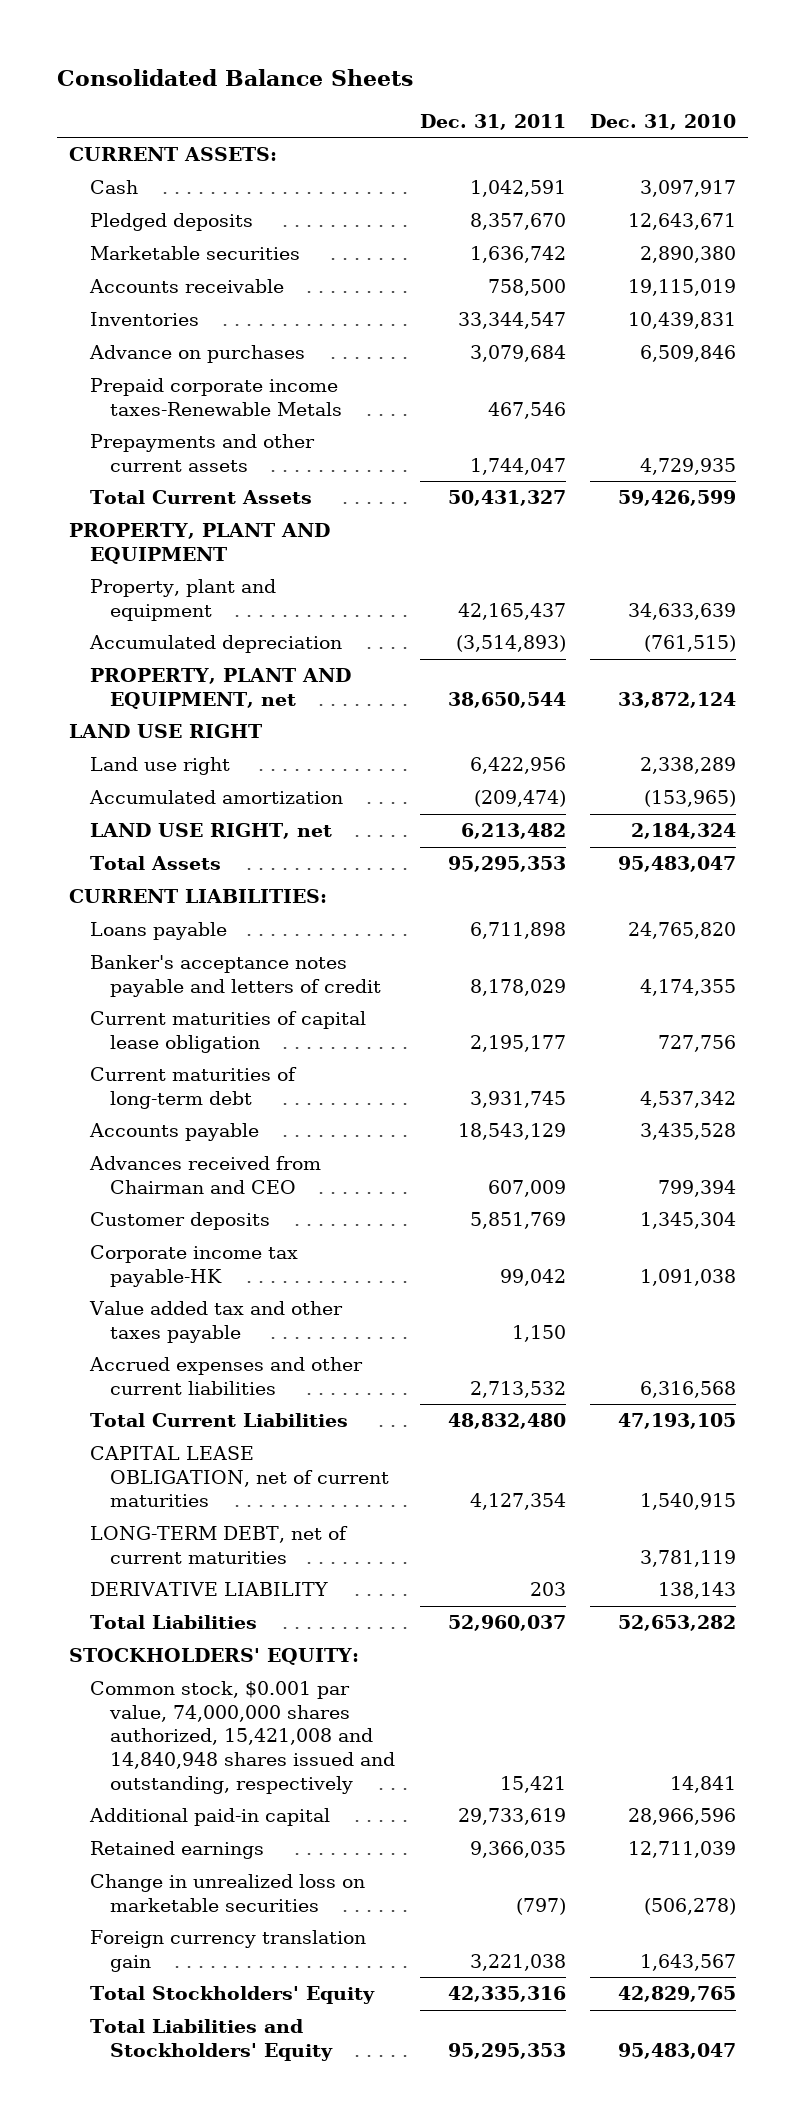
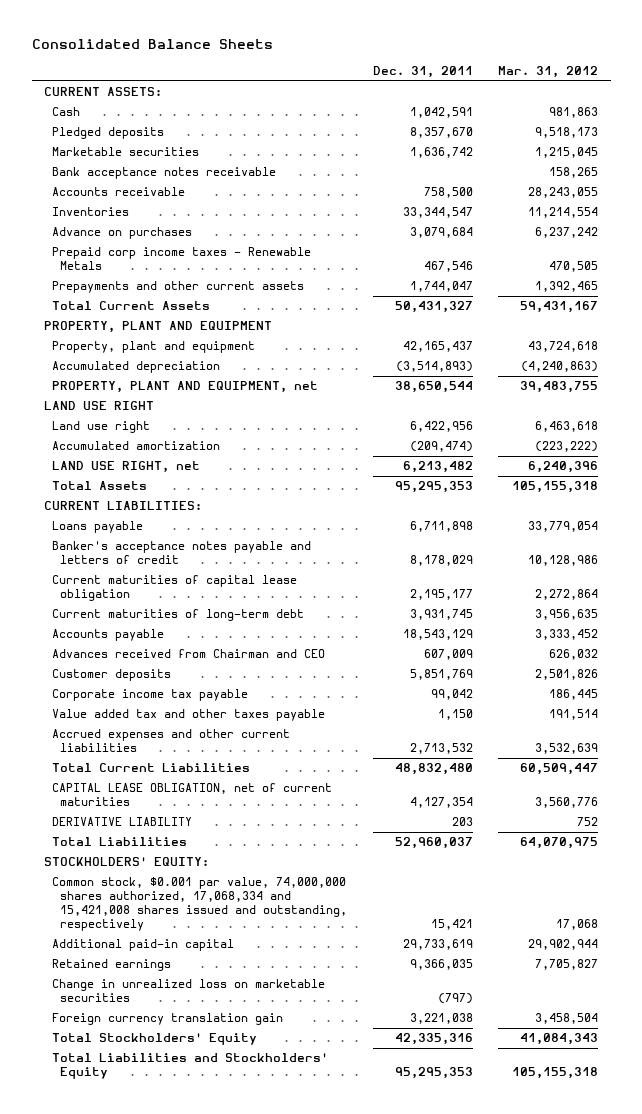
- | Dec. 31, 2011 | Dec. 31, 2010
+ | Dec. 31, 2011 | Mar. 31, 2012
+ Bank acceptance notes receivable | | 158,265
- Prepaid corporate income taxes-Renewable Metals | 467,546 |
+ Prepaid corp income taxes - Renewable Metals | 467,546 | 470,505
- Corporate income tax payable-HK | 99,042 | 1,091,038
+ Corporate income tax payable | 99,042 | 186,445
- LONG-TERM DEBT, net of current maturities | | 3,781,119
- Common stock, $0.001 par value, 74,000,000 shares authorized, 15,421,008 and 14,840,948 shares issued and outstanding, respectively | 15,421 | 14,841
+ Common stock, $0.001 par value, 74,000,000 shares authorized, 17,068,334 and 15,421,008 shares issued and outstanding, respectively | 15,421 | 17,068

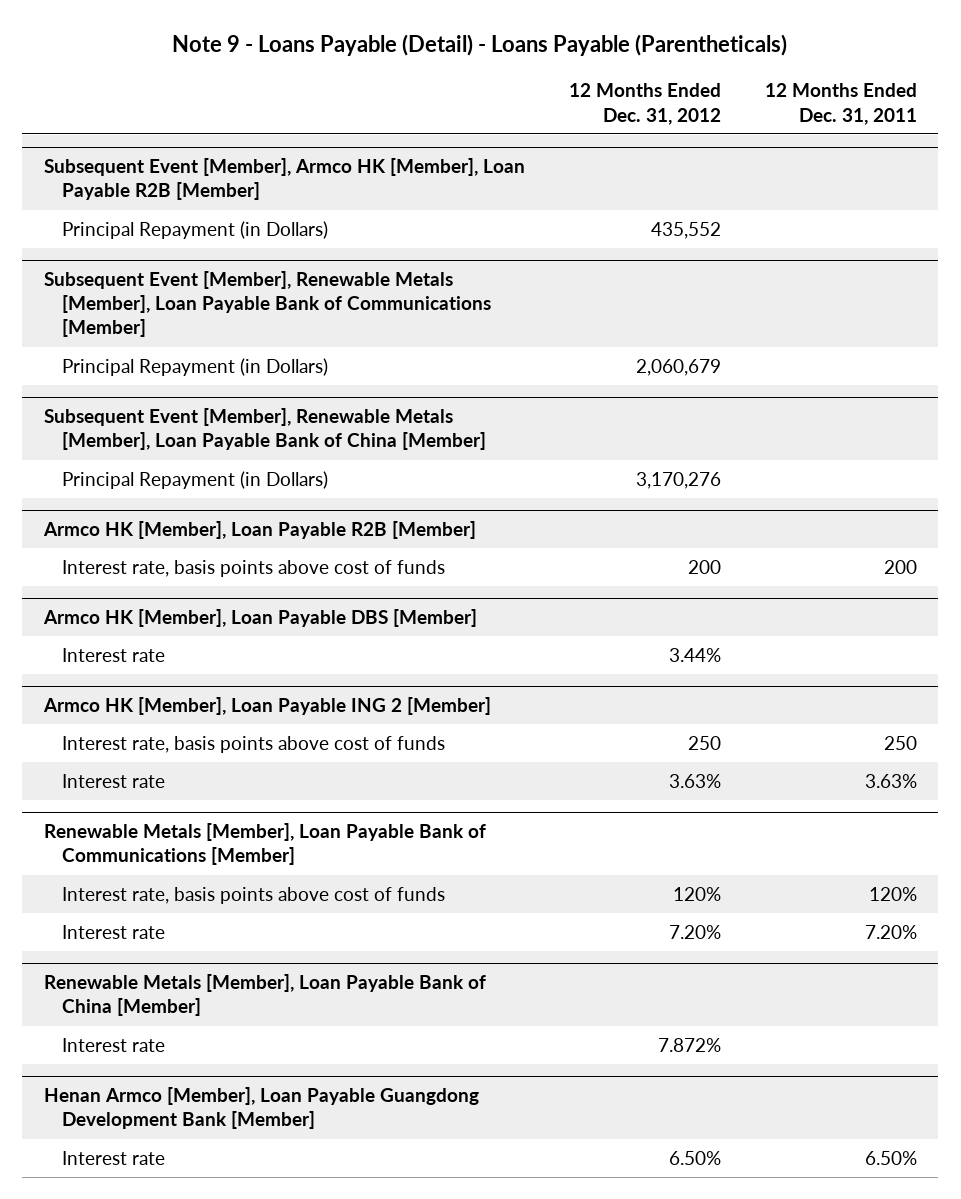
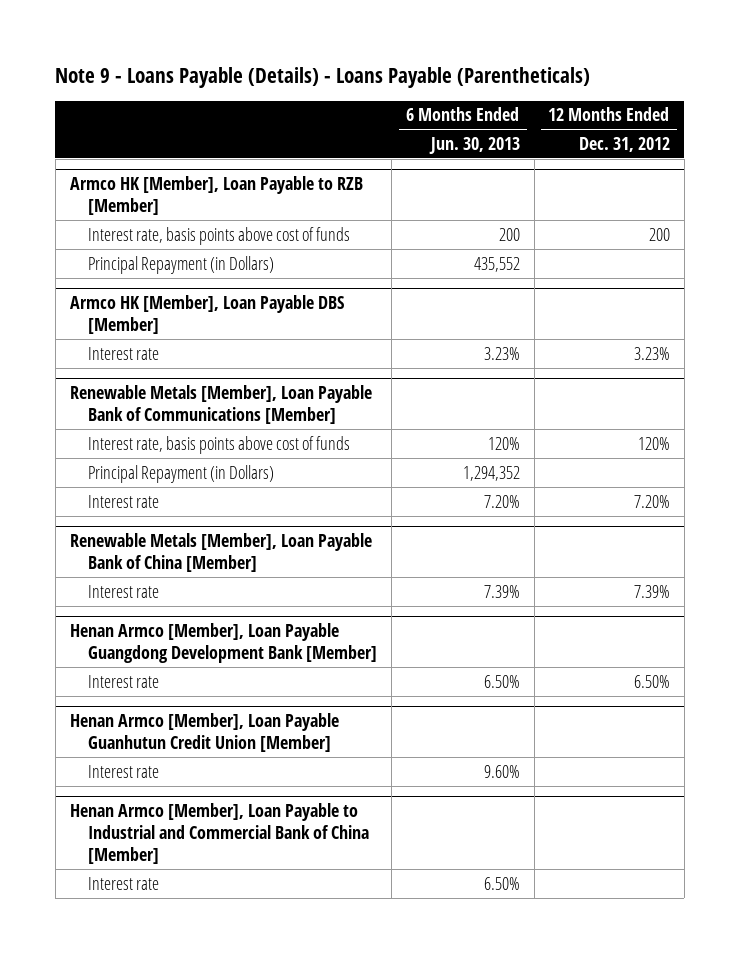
- Note 9 - Loans Payable (Detail) - Loans Payable (Parentheticals)
+ Note 9 - Loans Payable (Details) - Loans Payable (Parentheticals)
- | 12 Months Ended Dec. 31, 2012 | 12 Months Ended Dec. 31, 2011
+ | 6 Months Ended Jun. 30, 2013 | 12 Months Ended Dec. 31, 2012
- Subsequent Event [Member], Armco HK [Member], Loan Payable R2B [Member]
- Principal Repayment (in Dollars) | 435,552 |
- Subsequent Event [Member], Renewable Metals [Member], Loan Payable Bank of Communications [Member]
- Principal Repayment (in Dollars) | 2,060,679 |
- Subsequent Event [Member], Renewable Metals [Member], Loan Payable Bank of China [Member]
- Principal Repayment (in Dollars) | 3,170,276 |
- Armco HK [Member], Loan Payable R2B [Member]
+ Armco HK [Member], Loan Payable to RZB [Member]
+ Principal Repayment (in Dollars) | 435,552 |
@ Armco HK [Member], Loan Payable DBS [Member]
- Intеrеst ratе | 3.44% |
- Armco HK [Member], Loan Payable ING 2 [Member]
- Intеrеst ratе, basis points abovе cost of funds | 250 | 250
- Intеrеst ratе | 3.63% | 3.63%
@ Armco HK [Member], Loan Payable DBS [Member]
+ Intеrеst ratе | 3.23% | 3.23%
@ Renewable Metals [Member], Loan Payable Bank of Communications [Member]
+ Principal Repayment (in Dollars) | 1,294,352 |
@ Renewable Metals [Member], Loan Payable Bank of China [Member]
- Intеrеst ratе | 7.872% |
+ Intеrеst ratе | 7.39% | 7.39%
+ Henan Armco [Member], Loan Payable Guanhutun Credit Union [Member]
+ Intеrеst ratе | 9.60% |
+ Henan Armco [Member], Loan Payable to Industrial and Commercial Bank of China [Member]
+ Intеrеst ratе | 6.50% |

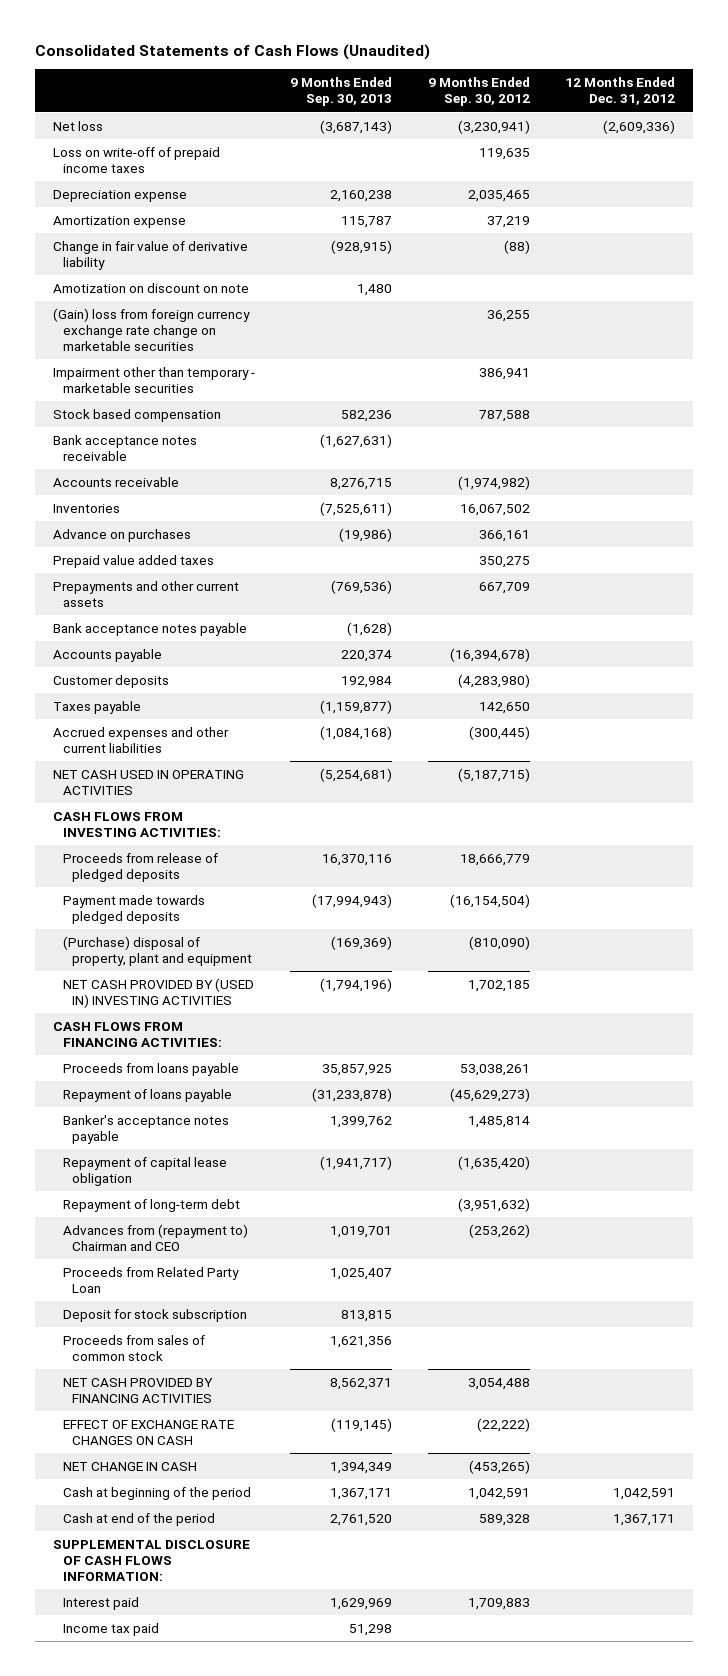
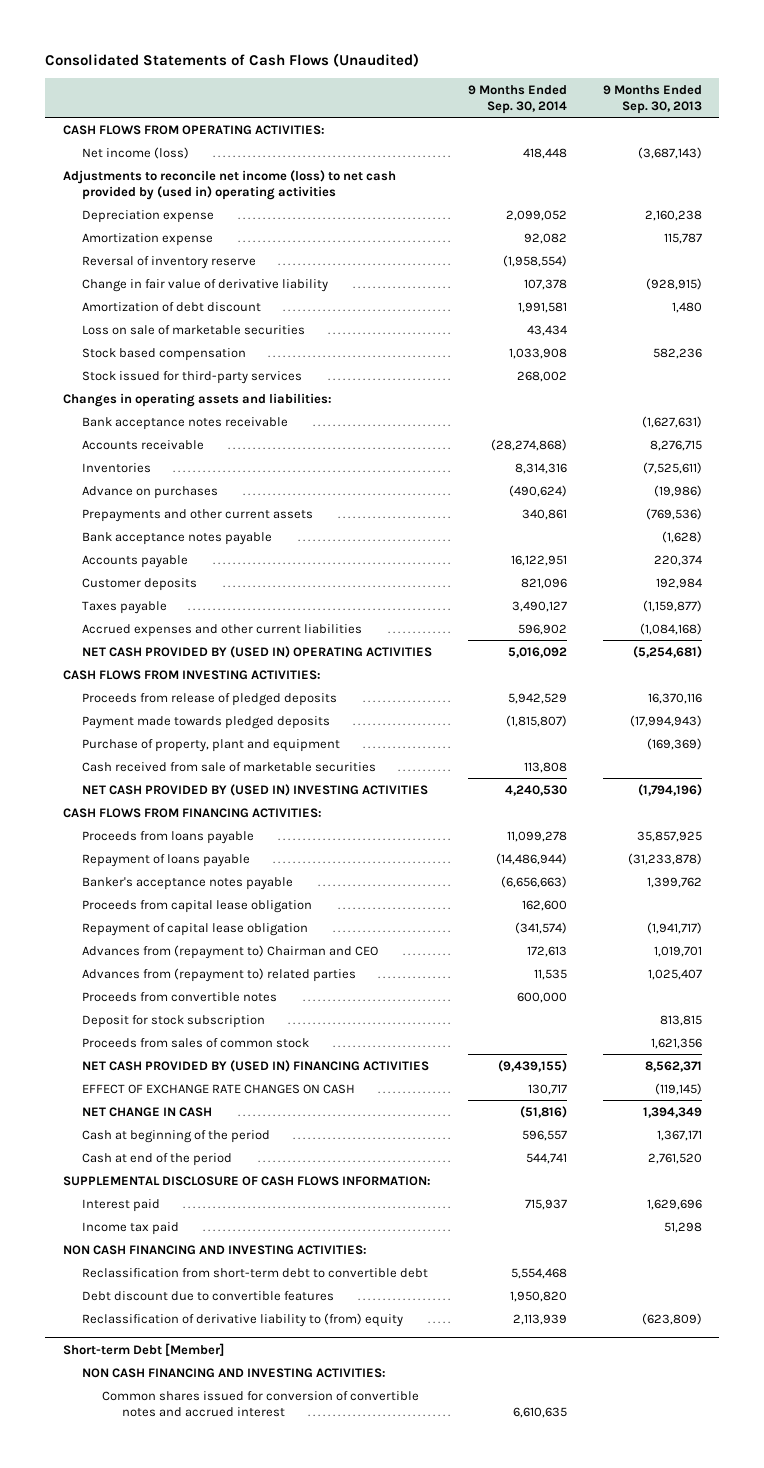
- | 9 Months Ended Sep. 30, 2013 | 9 Months Ended Sep. 30, 2012 | 12 Months Ended Dec. 31, 2012
+ | 9 Months Ended Sep. 30, 2014 | 9 Months Ended Sep. 30, 2013
- Net loss | (3,687,143) | (3,230,941) | (2,609,336)
- Loss on write-off of prepaid income taxes | | 119,635 |
+ CASH FLOWS FROM OPERATING ACTIVITIES:
+ Net income (loss) | 418,448 | (3,687,143)
+ Adjustments to reconcile net income (loss) to net cash provided by (used in) operating activities
+ Reversal of inventory reserve | (1,958,554) |
- Amotization on discount on note | 1,480 | |
- (Gain) loss from foreign currency exchange rate change on marketable securities | | 36,255 |
- Impairment other than temporary - marketable securities | | 386,941 |
+ Amortization of debt discount | 1,991,581 | 1,480
+ Loss on sale of marketable securities | 43,434 |
+ Stock issued for third-party services | 268,002 |
+ Changes in operating assets and liabilities:
- Prepaid value added taxes | | 350,275 |
- NET CASH USED IN OPERATING ACTIVITIES | (5,254,681) | (5,187,715) |
+ NET CASH PROVIDED BY (USED IN) OPERATING ACTIVITIES | 5,016,092 | (5,254,681)
- (Purchase) disposal of property, plant and equipment | (169,369) | (810,090) |
+ Purchase of property, plant and equipment | | (169,369)
+ Cash received from sale of marketable securities | 113,808 |
+ Proceeds from capital lease obligation | 162,600 |
- Repayment of long-term debt | | (3,951,632) |
- Proceeds from Related Party Loan | 1,025,407 | |
+ Advances from (repayment to) related parties | 11,535 | 1,025,407
+ Proceeds from convertible notes | 600,000 |
- NET CASH PROVIDED BY FINANCING ACTIVITIES | 8,562,371 | 3,054,488 |
+ NET CASH PROVIDED BY (USED IN) FINANCING ACTIVITIES | (9,439,155) | 8,562,371
- Interest paid | 1,629,969 | 1,709,883 |
+ Interest paid | 715,937 | 1,629,696
+ NON CASH FINANCING AND INVESTING ACTIVITIES:
+ Reclassification from short-term debt to convertible debt | 5,554,468 |
+ Debt discount due to convertible features | 1,950,820 |
+ Reclassification of derivative liability to (from) equity | 2,113,939 | (623,809)
+ Short-term Debt [Member]
+ NON CASH FINANCING AND INVESTING ACTIVITIES:
+ Common shares issued for conversion of convertible notes and accrued interest | 6,610,635 |

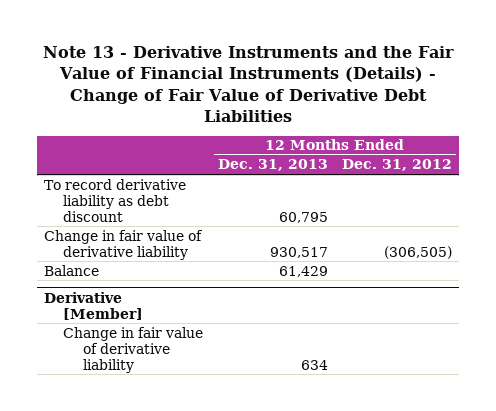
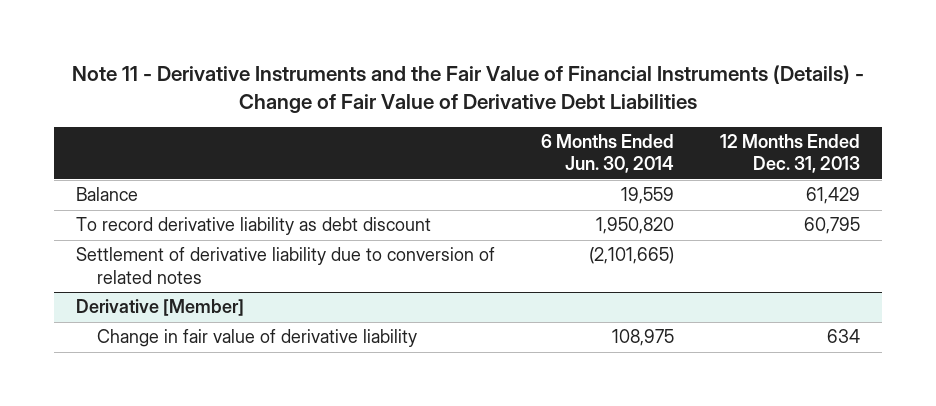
- Note 13 - Derivative Instruments and the Fair Value of Financial Instruments (Details) - Change of Fair Value of Derivative Debt Liabilities
+ Note 11 - Derivative Instruments and the Fair Value of Financial Instruments (Details) - Change of Fair Value of Derivative Debt Liabilities
- | 12 Months Ended Dec. 31, 2013 | 12 Months Ended Dec. 31, 2012
+ | 6 Months Ended Jun. 30, 2014 | 12 Months Ended Dec. 31, 2013
- Change in fair value of derivative liability | 930,517 | (306,505)
moved down: To record derivative liability as debt discount | 1,950,820 | 60,795
+ Settlement of derivative liability due to conversion of related notes | (2,101,665) |

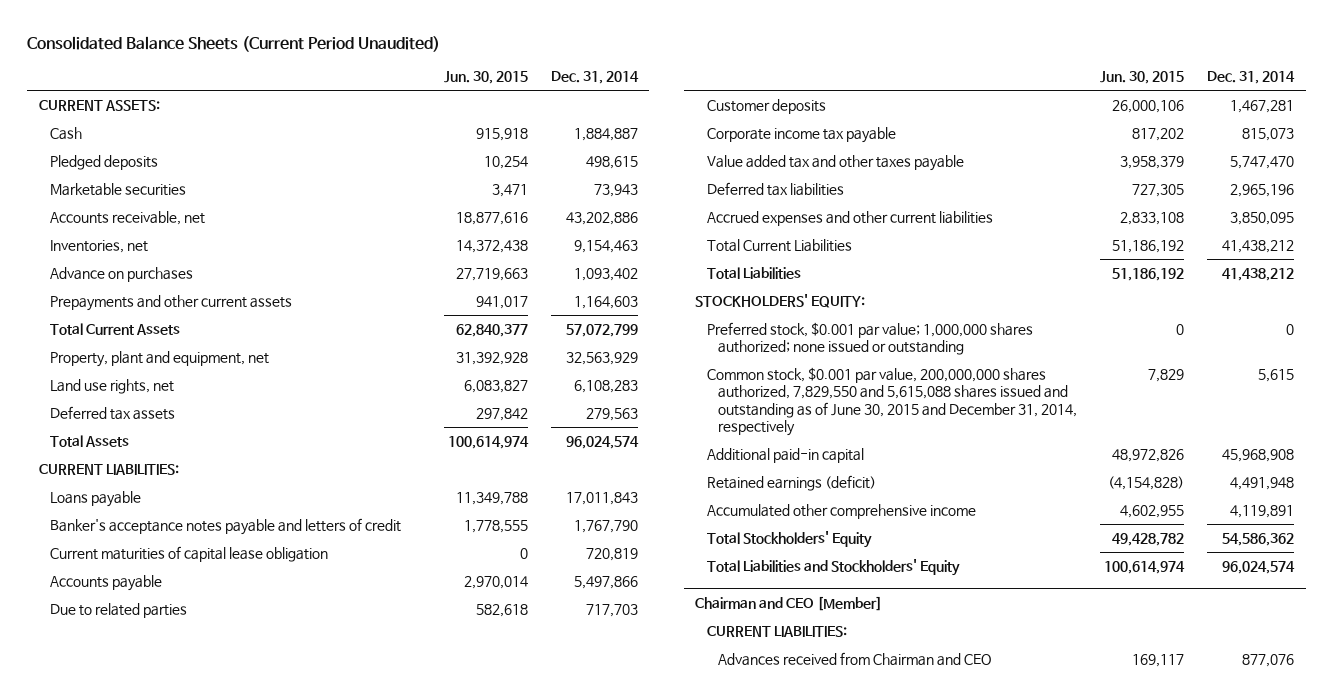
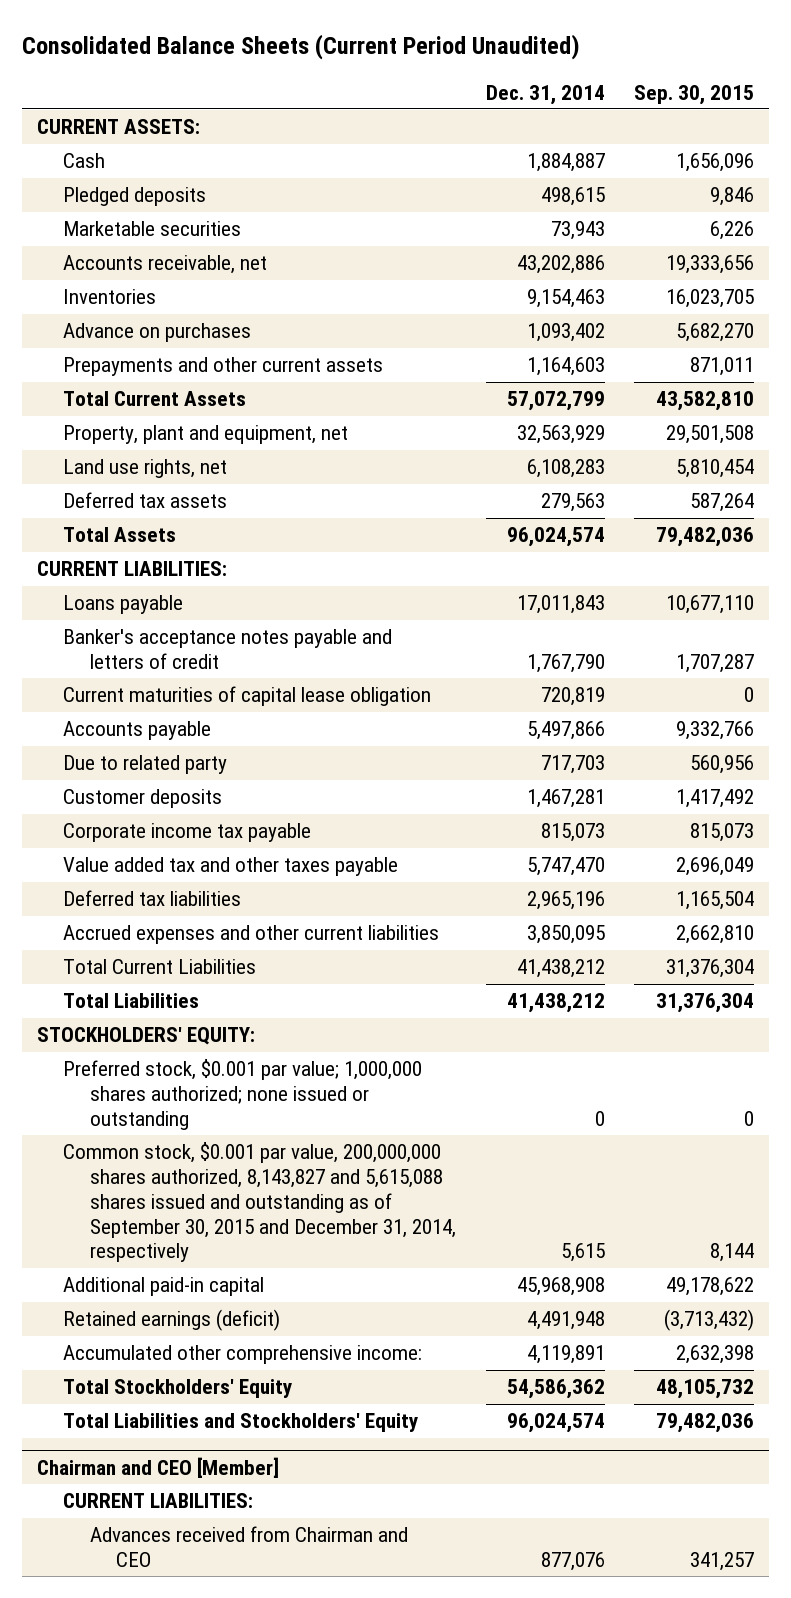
- | Jun. 30, 2015 | Dec. 31, 2014
+ | Dec. 31, 2014 | Sep. 30, 2015
- Inventories, net | 14,372,438 | 9,154,463
+ Inventories | 9,154,463 | 16,023,705
- Due to related parties | 582,618 | 717,703
+ Due to related party | 717,703 | 560,956
- Common stock, $0.001 par value, 200,000,000 shares authorized, 7,829,550 and 5,615,088 shares issued and outstanding as of June 30, 2015 and December 31, 2014, respectively | 7,829 | 5,615
+ Common stock, $0.001 par value, 200,000,000 shares authorized, 8,143,827 and 5,615,088 shares issued and outstanding as of September 30, 2015 and December 31, 2014, respectively | 5,615 | 8,144
- Accumulated other comprehensive income | 4,602,955 | 4,119,891
+ Accumulated other comprehensive income: | 4,119,891 | 2,632,398

